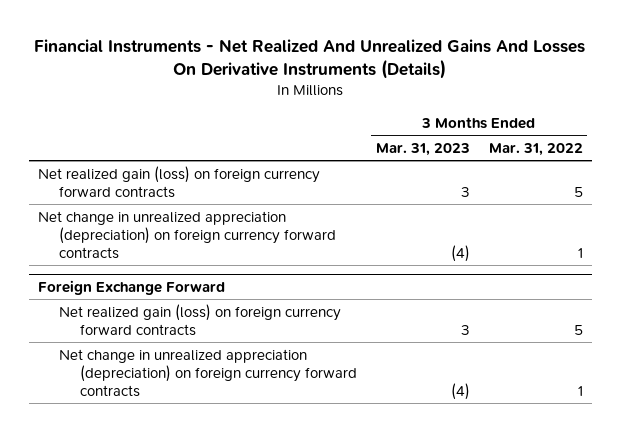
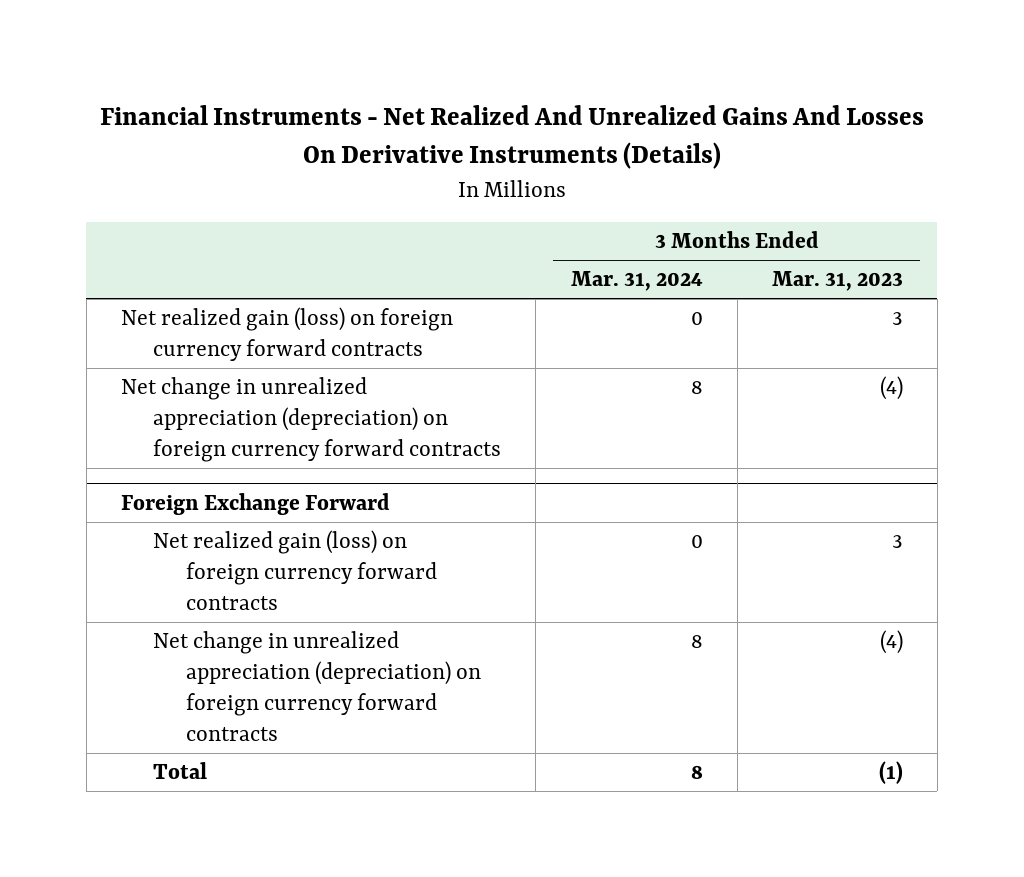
- | 3 Months Ended Mar. 31, 2023 | 3 Months Ended Mar. 31, 2022
+ | 3 Months Ended Mar. 31, 2024 | 3 Months Ended Mar. 31, 2023
@ Foreign Exchange Forward
+ Total | 8 | (1)

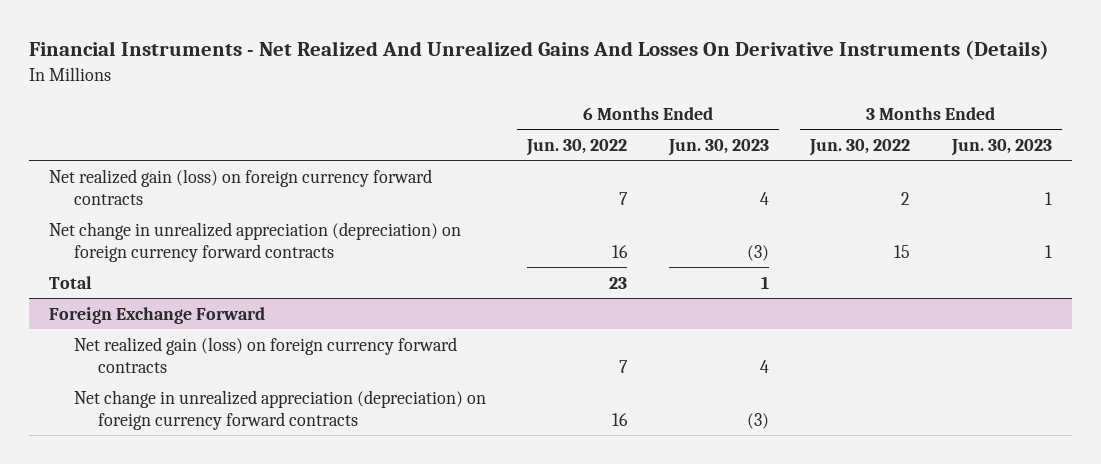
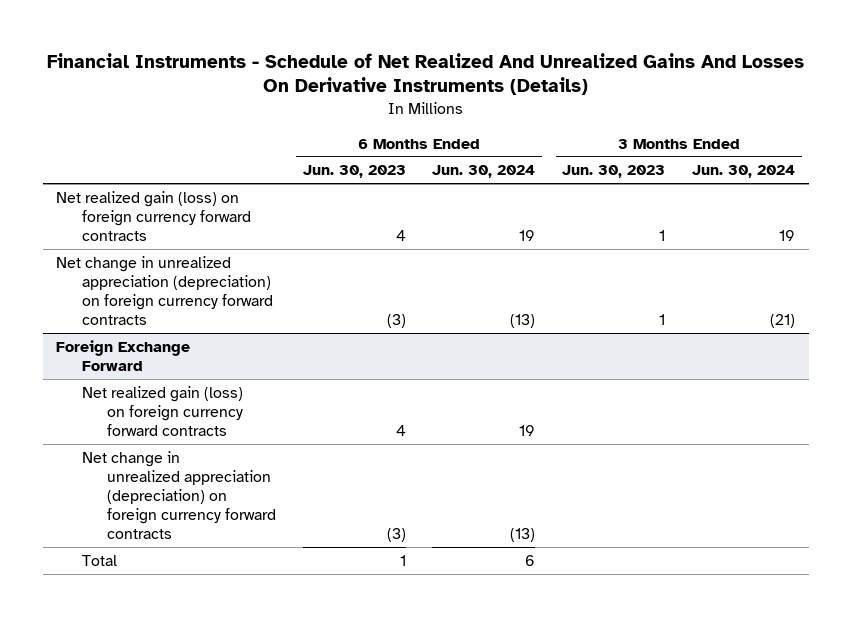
- Financial Instruments - Net Realized And Unrealized Gains And Losses On Derivative Instruments (Details)
+ Financial Instruments - Schedule of Net Realized And Unrealized Gains And Losses On Derivative Instruments (Details)
- | 6 Months Ended Jun. 30, 2022 | 6 Months Ended Jun. 30, 2023 | 3 Months Ended Jun. 30, 2022 | 3 Months Ended Jun. 30, 2023
+ | 6 Months Ended Jun. 30, 2023 | 6 Months Ended Jun. 30, 2024 | 3 Months Ended Jun. 30, 2023 | 3 Months Ended Jun. 30, 2024
- Total | 23 | 1 | |
@ Foreign Exchange Forward
+ Total | 1 | 6 | |

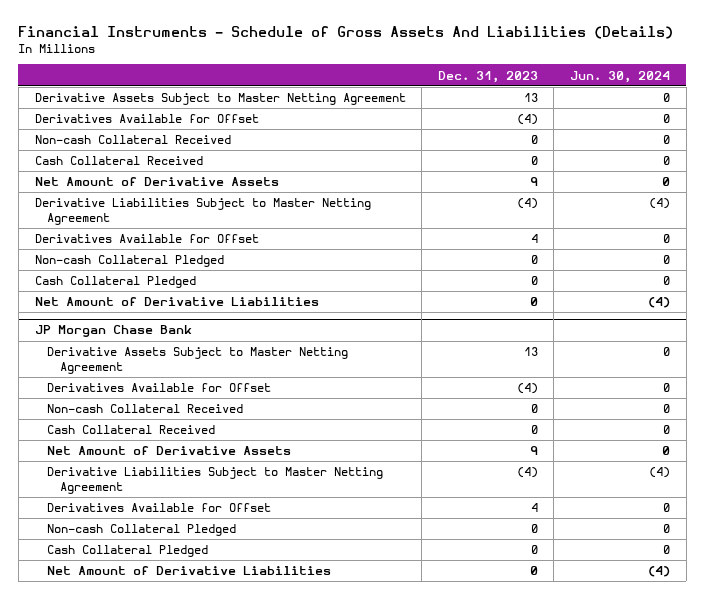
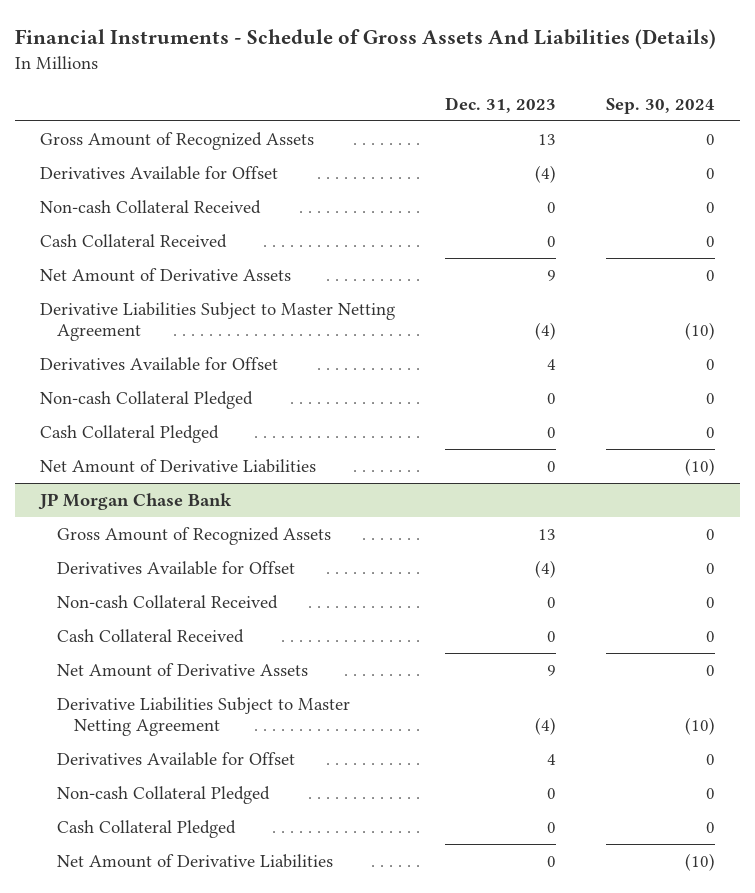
- | Dec. 31, 2023 | Jun. 30, 2024
+ | Dec. 31, 2023 | Sep. 30, 2024
- Derivative Assets Subject to Master Netting Agreement | 13 | 0
+ Gross Amount of Recognized Assets | 13 | 0
@ JP Morgan Chase Bank
- Derivative Assets Subject to Master Netting Agreement | 13 | 0
+ Gross Amount of Recognized Assets | 13 | 0

